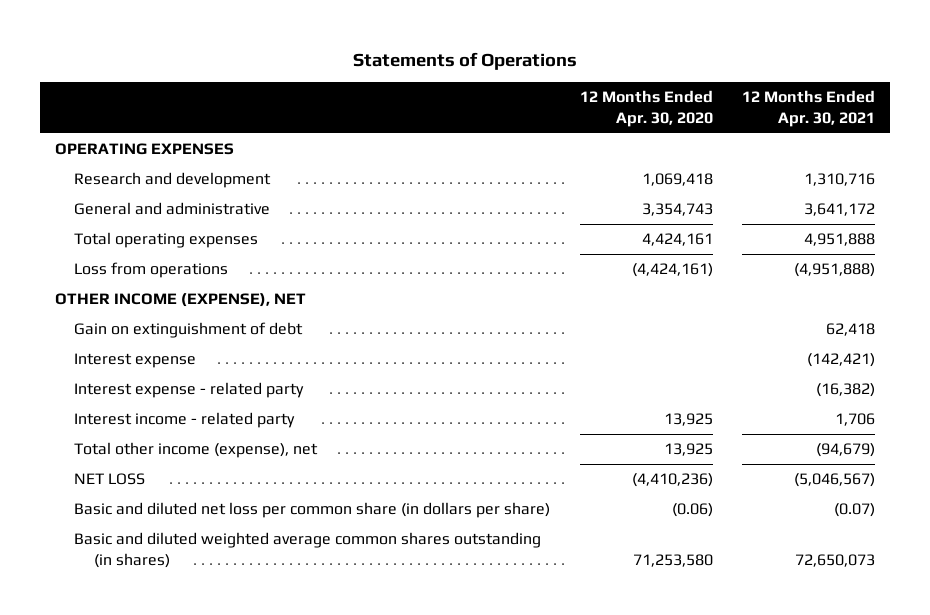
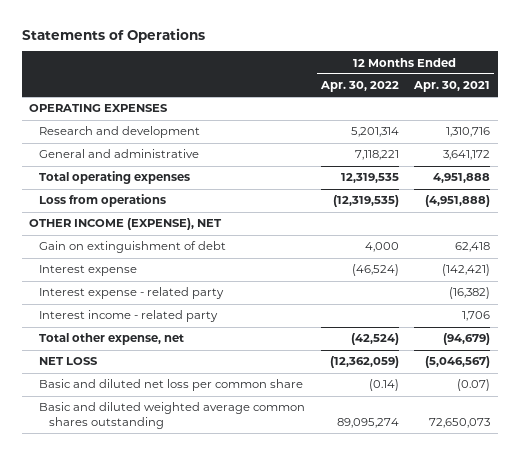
- | 12 Months Ended Apr. 30, 2020 | 12 Months Ended Apr. 30, 2021
+ | 12 Months Ended Apr. 30, 2022 | 12 Months Ended Apr. 30, 2021
- Total other income (expense), net | 13,925 | (94,679)
+ Total other expense, net | (42,524) | (94,679)
- Basic and diluted net loss per common share (in dollars per share) | (0.06) | (0.07)
- Basic and diluted weighted average common shares outstanding (in shares) | 71,253,580 | 72,650,073
+ Basic and diluted net loss per common share | (0.14) | (0.07)
+ Basic and diluted weighted average common shares outstanding | 89,095,274 | 72,650,073

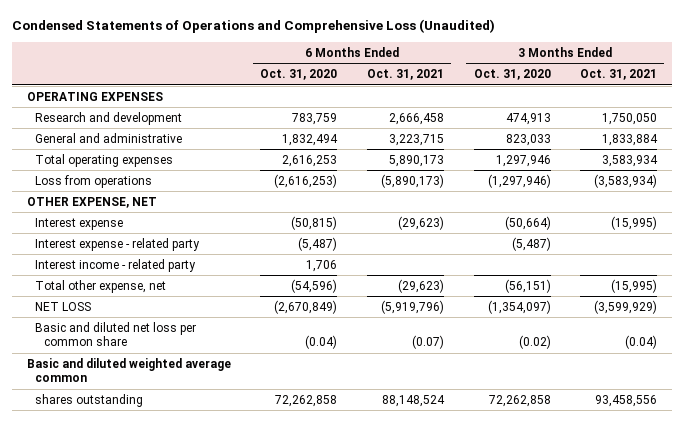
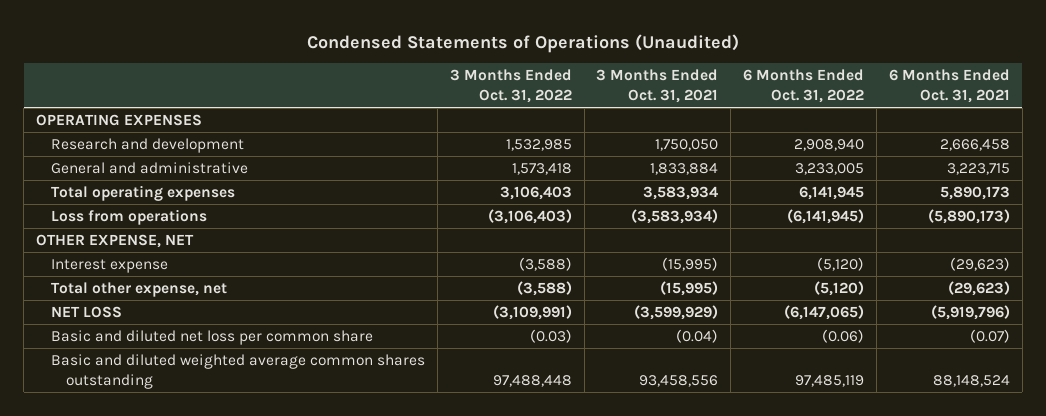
- Condensed Statements of Operations and Comprehensive Loss (Unaudited)
+ Condensed Statements of Operations (Unaudited)
- | 6 Months Ended Oct. 31, 2020 | 6 Months Ended Oct. 31, 2021 | 3 Months Ended Oct. 31, 2020 | 3 Months Ended Oct. 31, 2021
+ | 3 Months Ended Oct. 31, 2022 | 3 Months Ended Oct. 31, 2021 | 6 Months Ended Oct. 31, 2022 | 6 Months Ended Oct. 31, 2021
- Interest expense - related party | (5,487) | | (5,487) |
- Interest income - related party | 1,706 | | |
- Basic and diluted weighted average common
- shares outstanding | 72,262,858 | 88,148,524 | 72,262,858 | 93,458,556
+ Basic and diluted weighted average common shares outstanding | 97,488,448 | 93,458,556 | 97,485,119 | 88,148,524

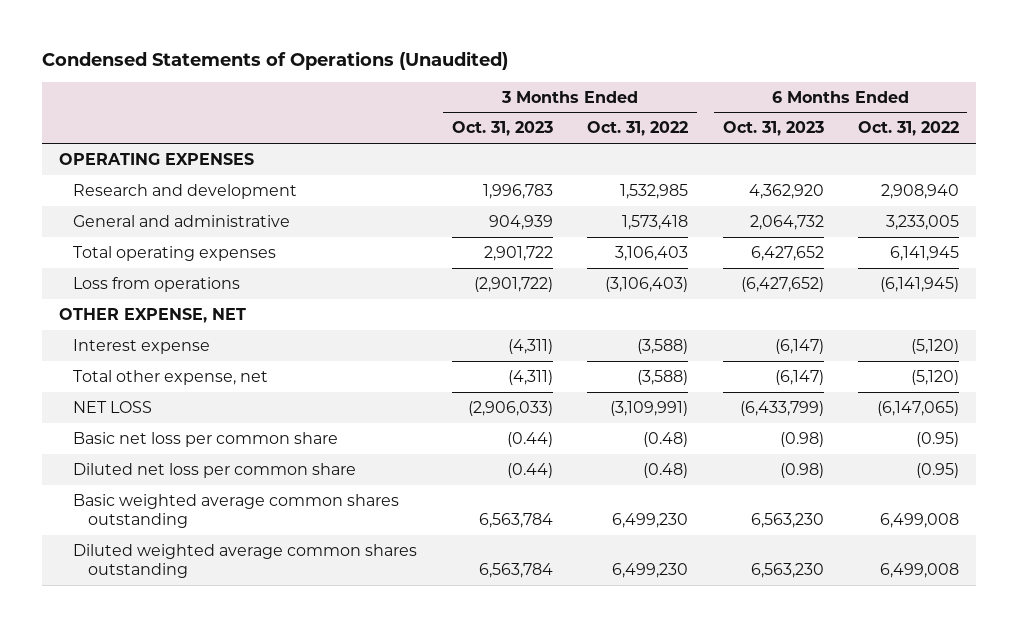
- | 3 Months Ended Oct. 31, 2022 | 3 Months Ended Oct. 31, 2021 | 6 Months Ended Oct. 31, 2022 | 6 Months Ended Oct. 31, 2021
+ | 3 Months Ended Oct. 31, 2023 | 3 Months Ended Oct. 31, 2022 | 6 Months Ended Oct. 31, 2023 | 6 Months Ended Oct. 31, 2022
- Basic and diluted net loss per common share | (0.03) | (0.04) | (0.06) | (0.07)
- Basic and diluted weighted average common shares outstanding | 97,488,448 | 93,458,556 | 97,485,119 | 88,148,524
+ Basic net loss per common share | (0.44) | (0.48) | (0.98) | (0.95)
+ Diluted net loss per common share | (0.44) | (0.48) | (0.98) | (0.95)
+ Basic weighted average common shares outstanding | 6,563,784 | 6,499,230 | 6,563,230 | 6,499,008
+ Diluted weighted average common shares outstanding | 6,563,784 | 6,499,230 | 6,563,230 | 6,499,008

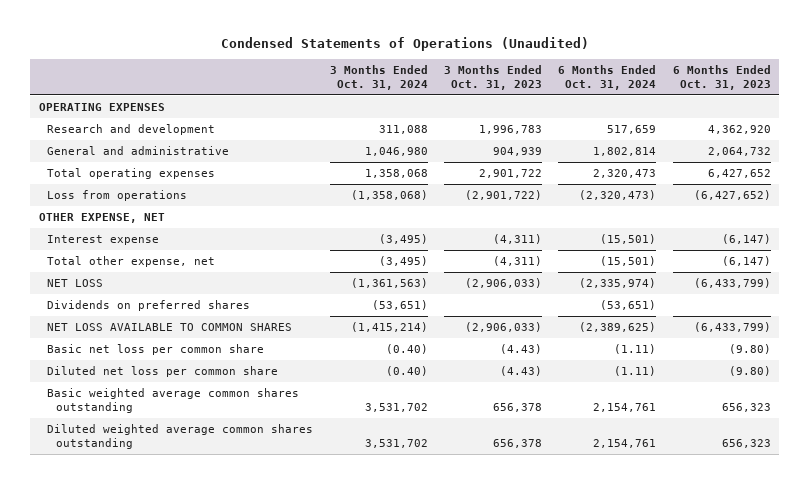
- | 3 Months Ended Oct. 31, 2023 | 3 Months Ended Oct. 31, 2022 | 6 Months Ended Oct. 31, 2023 | 6 Months Ended Oct. 31, 2022
+ | 3 Months Ended Oct. 31, 2024 | 3 Months Ended Oct. 31, 2023 | 6 Months Ended Oct. 31, 2024 | 6 Months Ended Oct. 31, 2023
- Basic net loss per common share | (0.44) | (0.48) | (0.98) | (0.95)
- Diluted net loss per common share | (0.44) | (0.48) | (0.98) | (0.95)
- Basic weighted average common shares outstanding | 6,563,784 | 6,499,230 | 6,563,230 | 6,499,008
- Diluted weighted average common shares outstanding | 6,563,784 | 6,499,230 | 6,563,230 | 6,499,008
+ Dividends on preferred shares | (53,651) | | (53,651) |
+ NET LOSS AVAILABLE TO COMMON SHARES | (1,415,214) | (2,906,033) | (2,389,625) | (6,433,799)
+ Basic net loss per common share | (0.40) | (4.43) | (1.11) | (9.80)
+ Diluted net loss per common share | (0.40) | (4.43) | (1.11) | (9.80)
+ Basic weighted average common shares outstanding | 3,531,702 | 656,378 | 2,154,761 | 656,323
+ Diluted weighted average common shares outstanding | 3,531,702 | 656,378 | 2,154,761 | 656,323

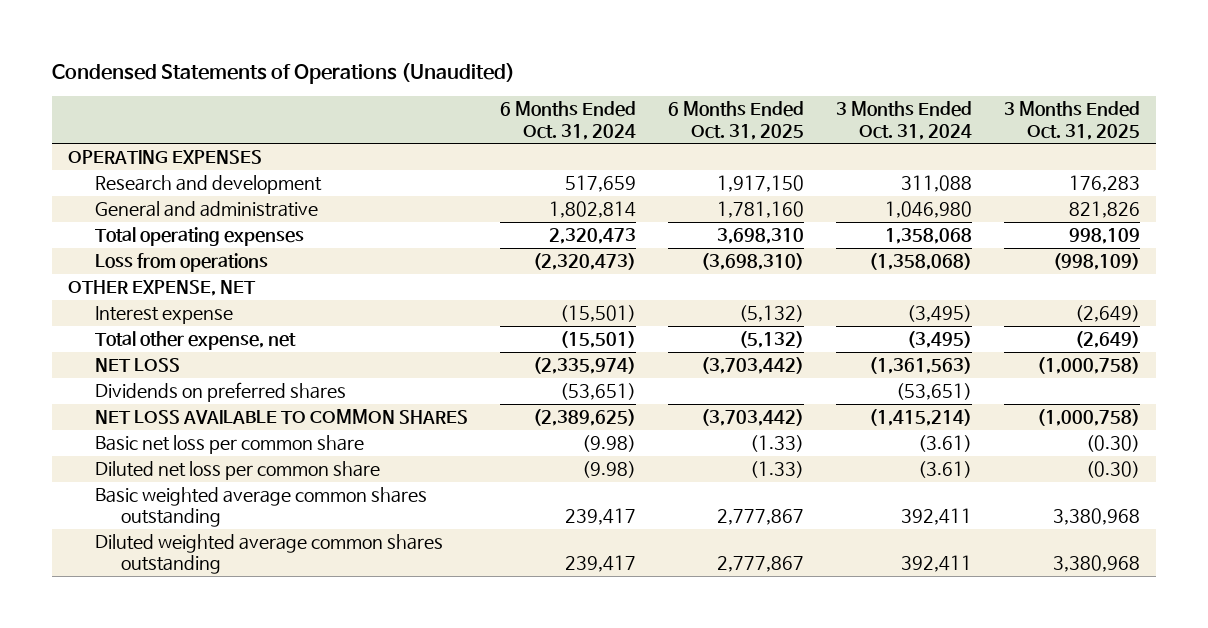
- | 3 Months Ended Oct. 31, 2024 | 3 Months Ended Oct. 31, 2023 | 6 Months Ended Oct. 31, 2024 | 6 Months Ended Oct. 31, 2023
+ | 6 Months Ended Oct. 31, 2024 | 6 Months Ended Oct. 31, 2025 | 3 Months Ended Oct. 31, 2024 | 3 Months Ended Oct. 31, 2025
- Basic net loss per common share | (0.40) | (4.43) | (1.11) | (9.80)
- Diluted net loss per common share | (0.40) | (4.43) | (1.11) | (9.80)
- Basic weighted average common shares outstanding | 3,531,702 | 656,378 | 2,154,761 | 656,323
- Diluted weighted average common shares outstanding | 3,531,702 | 656,378 | 2,154,761 | 656,323
+ Basic net loss per common share | (9.98) | (1.33) | (3.61) | (0.30)
+ Diluted net loss per common share | (9.98) | (1.33) | (3.61) | (0.30)
+ Basic weighted average common shares outstanding | 239,417 | 2,777,867 | 392,411 | 3,380,968
+ Diluted weighted average common shares outstanding | 239,417 | 2,777,867 | 392,411 | 3,380,968

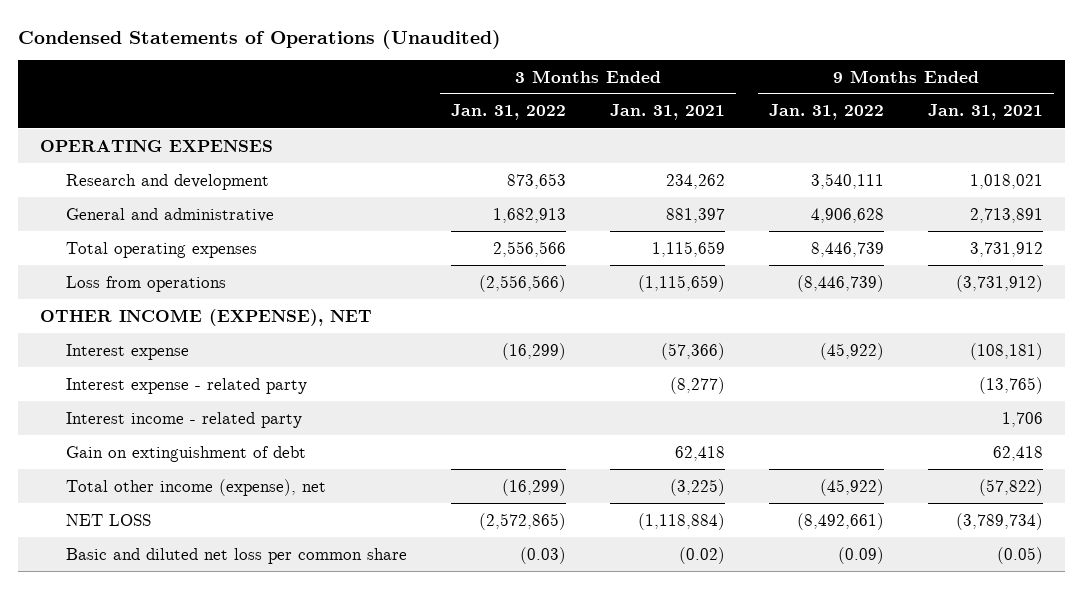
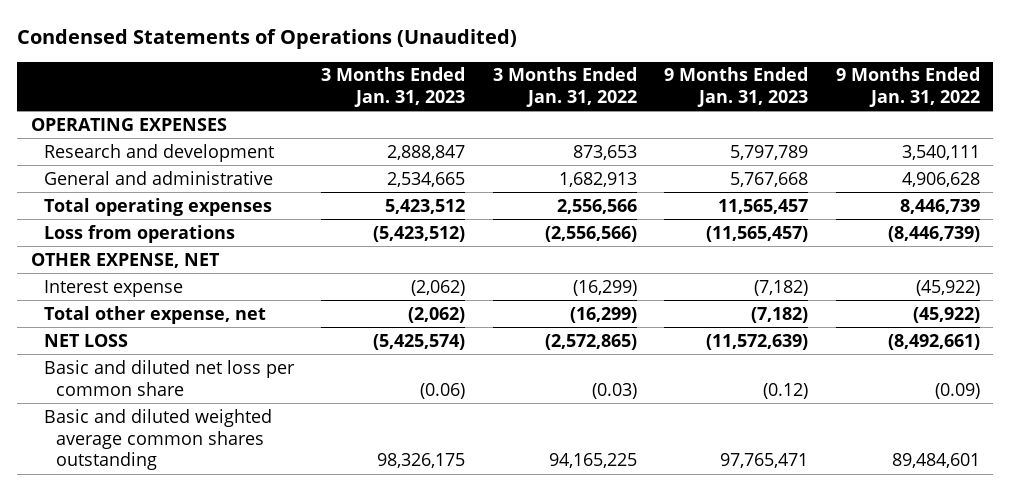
- | 3 Months Ended Jan. 31, 2022 | 3 Months Ended Jan. 31, 2021 | 9 Months Ended Jan. 31, 2022 | 9 Months Ended Jan. 31, 2021
+ | 3 Months Ended Jan. 31, 2023 | 3 Months Ended Jan. 31, 2022 | 9 Months Ended Jan. 31, 2023 | 9 Months Ended Jan. 31, 2022
- OTHER INCOME (EXPENSE), NET
+ OTHER EXPENSE, NET
- Interest expense - related party | | (8,277) | | (13,765)
- Interest income - related party | | | | 1,706
- Gain on extinguishment of debt | | 62,418 | | 62,418
- Total other income (expense), net | (16,299) | (3,225) | (45,922) | (57,822)
+ Total other expense, net | (2,062) | (16,299) | (7,182) | (45,922)
+ Basic and diluted weighted average common shares outstanding | 98,326,175 | 94,165,225 | 97,765,471 | 89,484,601

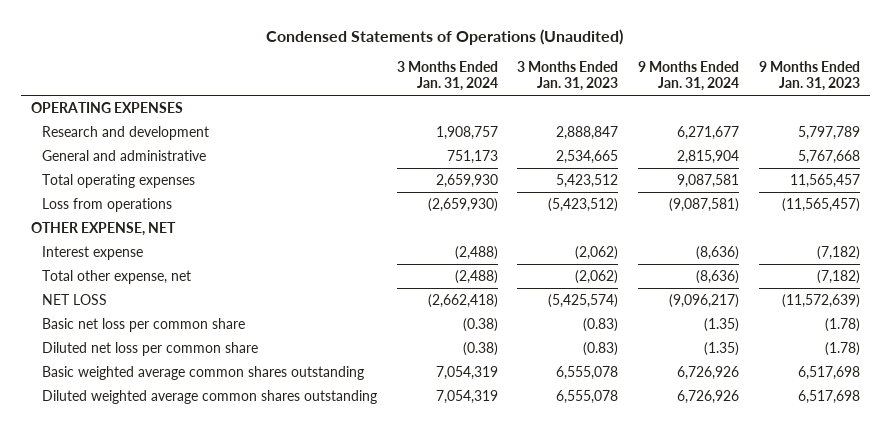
- | 3 Months Ended Jan. 31, 2023 | 3 Months Ended Jan. 31, 2022 | 9 Months Ended Jan. 31, 2023 | 9 Months Ended Jan. 31, 2022
+ | 3 Months Ended Jan. 31, 2024 | 3 Months Ended Jan. 31, 2023 | 9 Months Ended Jan. 31, 2024 | 9 Months Ended Jan. 31, 2023
- Basic and diluted net loss per common share | (0.06) | (0.03) | (0.12) | (0.09)
- Basic and diluted weighted average common shares outstanding | 98,326,175 | 94,165,225 | 97,765,471 | 89,484,601
+ Basic net loss per common share | (0.38) | (0.83) | (1.35) | (1.78)
+ Diluted net loss per common share | (0.38) | (0.83) | (1.35) | (1.78)
+ Basic weighted average common shares outstanding | 7,054,319 | 6,555,078 | 6,726,926 | 6,517,698
+ Diluted weighted average common shares outstanding | 7,054,319 | 6,555,078 | 6,726,926 | 6,517,698

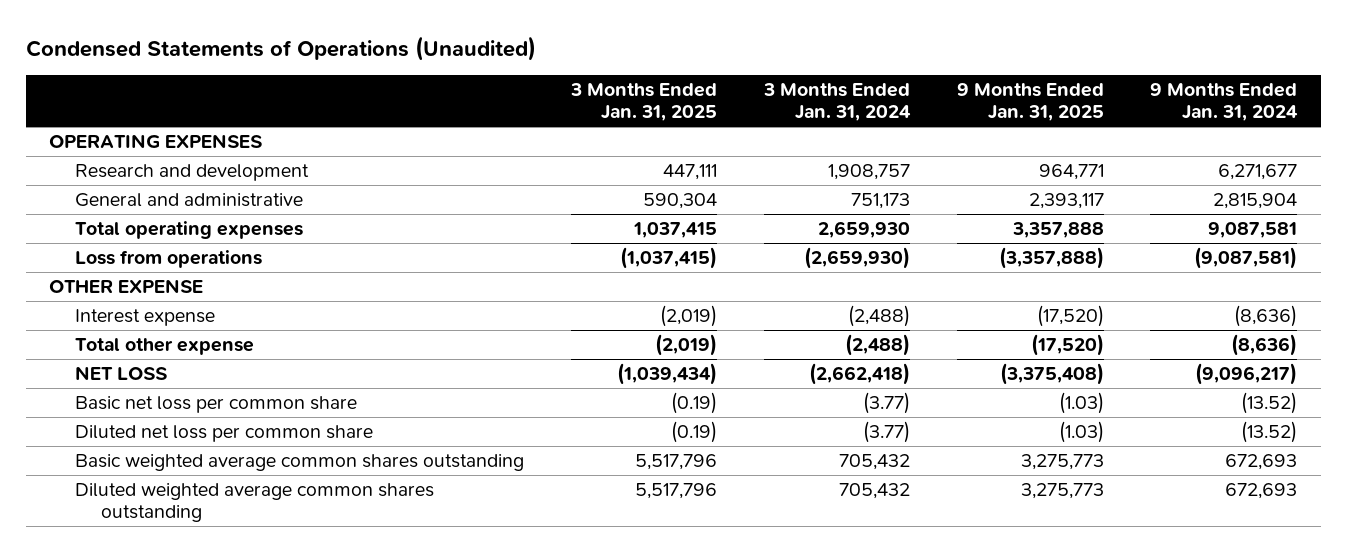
- | 3 Months Ended Jan. 31, 2024 | 3 Months Ended Jan. 31, 2023 | 9 Months Ended Jan. 31, 2024 | 9 Months Ended Jan. 31, 2023
+ | 3 Months Ended Jan. 31, 2025 | 3 Months Ended Jan. 31, 2024 | 9 Months Ended Jan. 31, 2025 | 9 Months Ended Jan. 31, 2024
- OTHER EXPENSE, NET
+ OTHER EXPENSE
- Total other expense, net | (2,488) | (2,062) | (8,636) | (7,182)
+ Total other expense | (2,019) | (2,488) | (17,520) | (8,636)
- Basic net loss per common share | (0.38) | (0.83) | (1.35) | (1.78)
- Diluted net loss per common share | (0.38) | (0.83) | (1.35) | (1.78)
- Basic weighted average common shares outstanding | 7,054,319 | 6,555,078 | 6,726,926 | 6,517,698
- Diluted weighted average common shares outstanding | 7,054,319 | 6,555,078 | 6,726,926 | 6,517,698
+ Basic net loss per common share | (0.19) | (3.77) | (1.03) | (13.52)
+ Diluted net loss per common share | (0.19) | (3.77) | (1.03) | (13.52)
+ Basic weighted average common shares outstanding | 5,517,796 | 705,432 | 3,275,773 | 672,693
+ Diluted weighted average common shares outstanding | 5,517,796 | 705,432 | 3,275,773 | 672,693

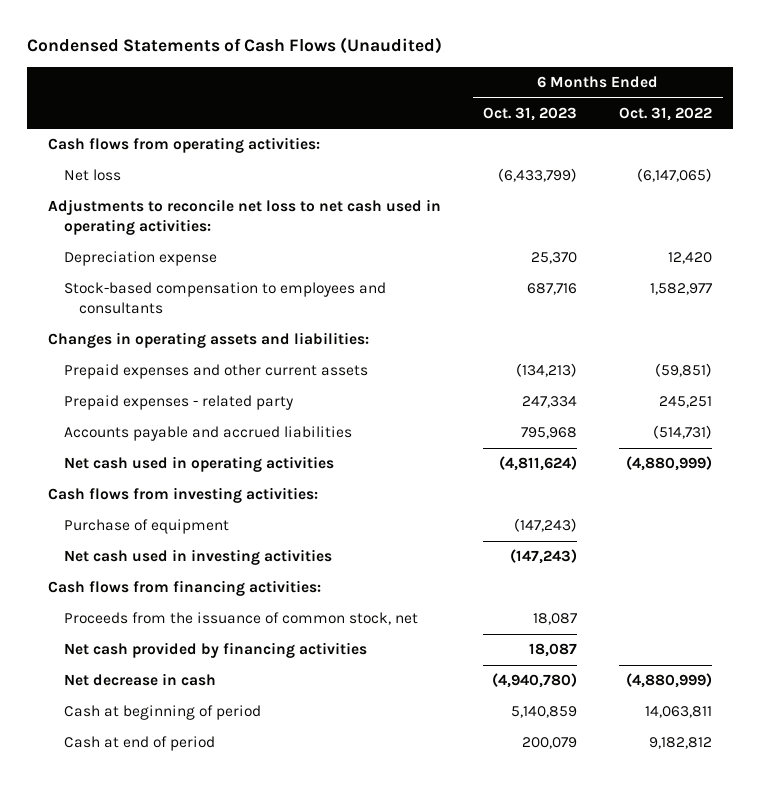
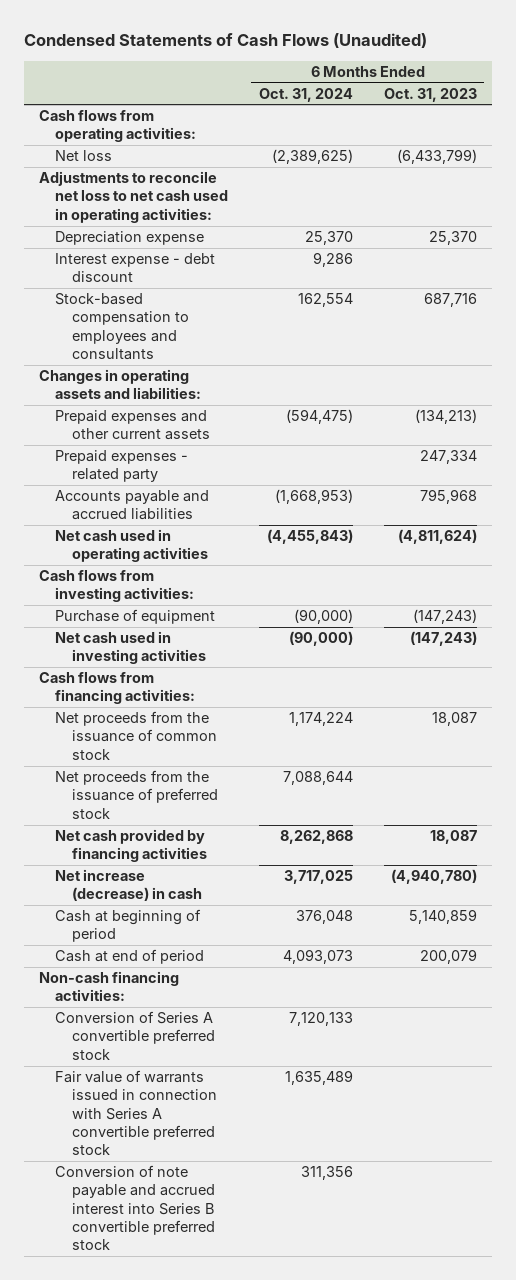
- | 6 Months Ended Oct. 31, 2023 | 6 Months Ended Oct. 31, 2022
+ | 6 Months Ended Oct. 31, 2024 | 6 Months Ended Oct. 31, 2023
+ Interest expense - debt discount | 9,286 |
- Proceeds from the issuance of common stock, net | 18,087 |
+ Net proceeds from the issuance of common stock | 1,174,224 | 18,087
+ Net proceeds from the issuance of preferred stock | 7,088,644 |
- Net decrease in cash | (4,940,780) | (4,880,999)
+ Net increase (decrease) in cash | 3,717,025 | (4,940,780)
+ Non-cash financing activities:
+ Conversion of Series A convertible preferred stock | 7,120,133 |
+ Fair value of warrants issued in connection with Series A convertible preferred stock | 1,635,489 |
+ Conversion of note payable and accrued interest into Series B convertible preferred stock | 311,356 |

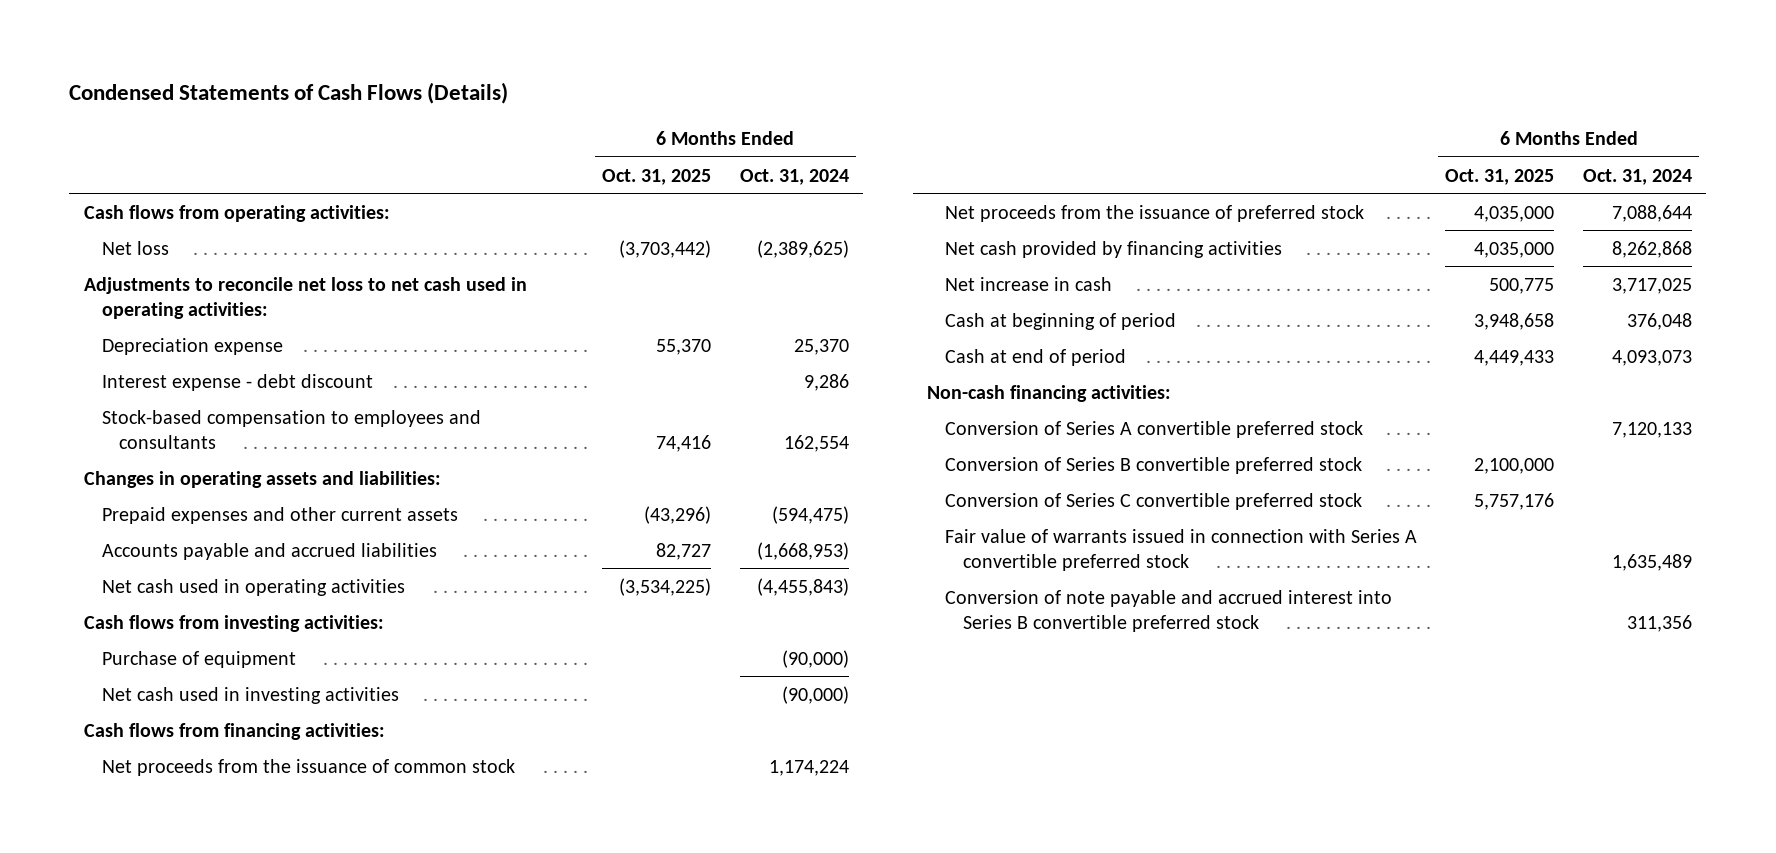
- Condensed Statements of Cash Flows (Unaudited)
+ Condensed Statements of Cash Flows (Details)
- | 6 Months Ended Oct. 31, 2024 | 6 Months Ended Oct. 31, 2023
+ | 6 Months Ended Oct. 31, 2025 | 6 Months Ended Oct. 31, 2024
- Prepaid expenses - related party | | 247,334
- Net increase (decrease) in cash | 3,717,025 | (4,940,780)
+ Net increase in cash | 500,775 | 3,717,025
+ Conversion of Series B convertible preferred stock | 2,100,000 |
+ Conversion of Series C convertible preferred stock | 5,757,176 |

